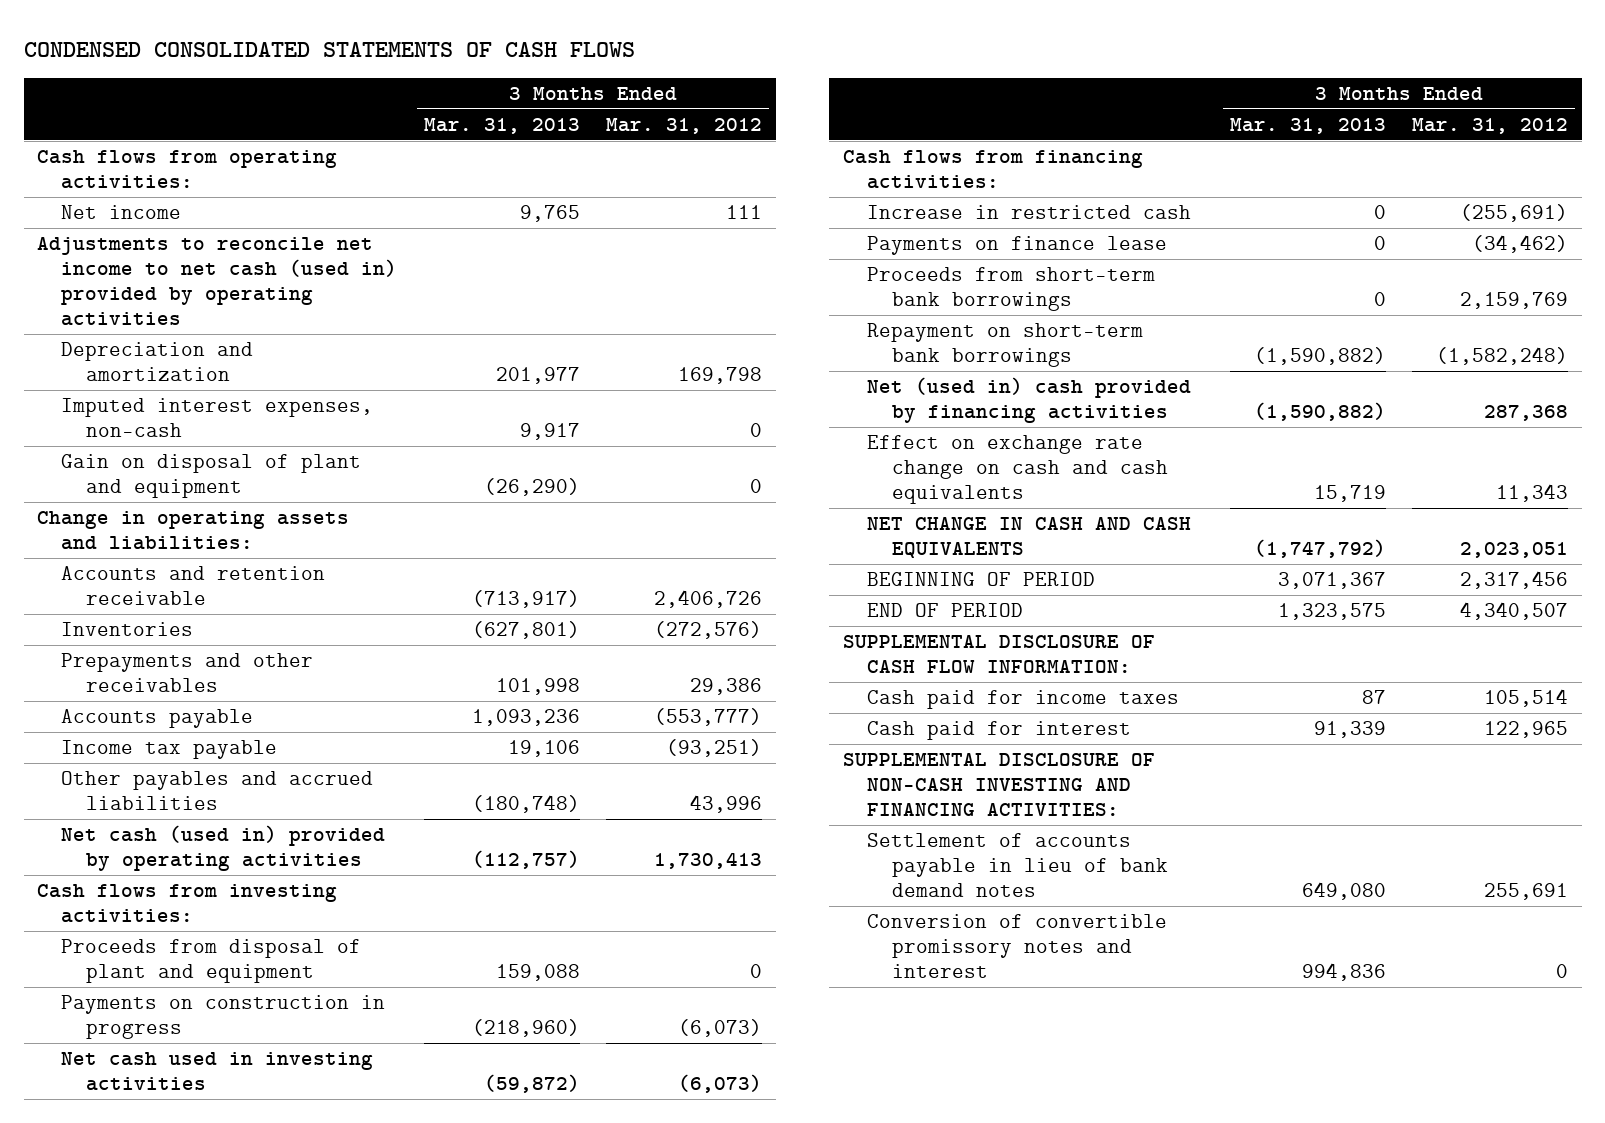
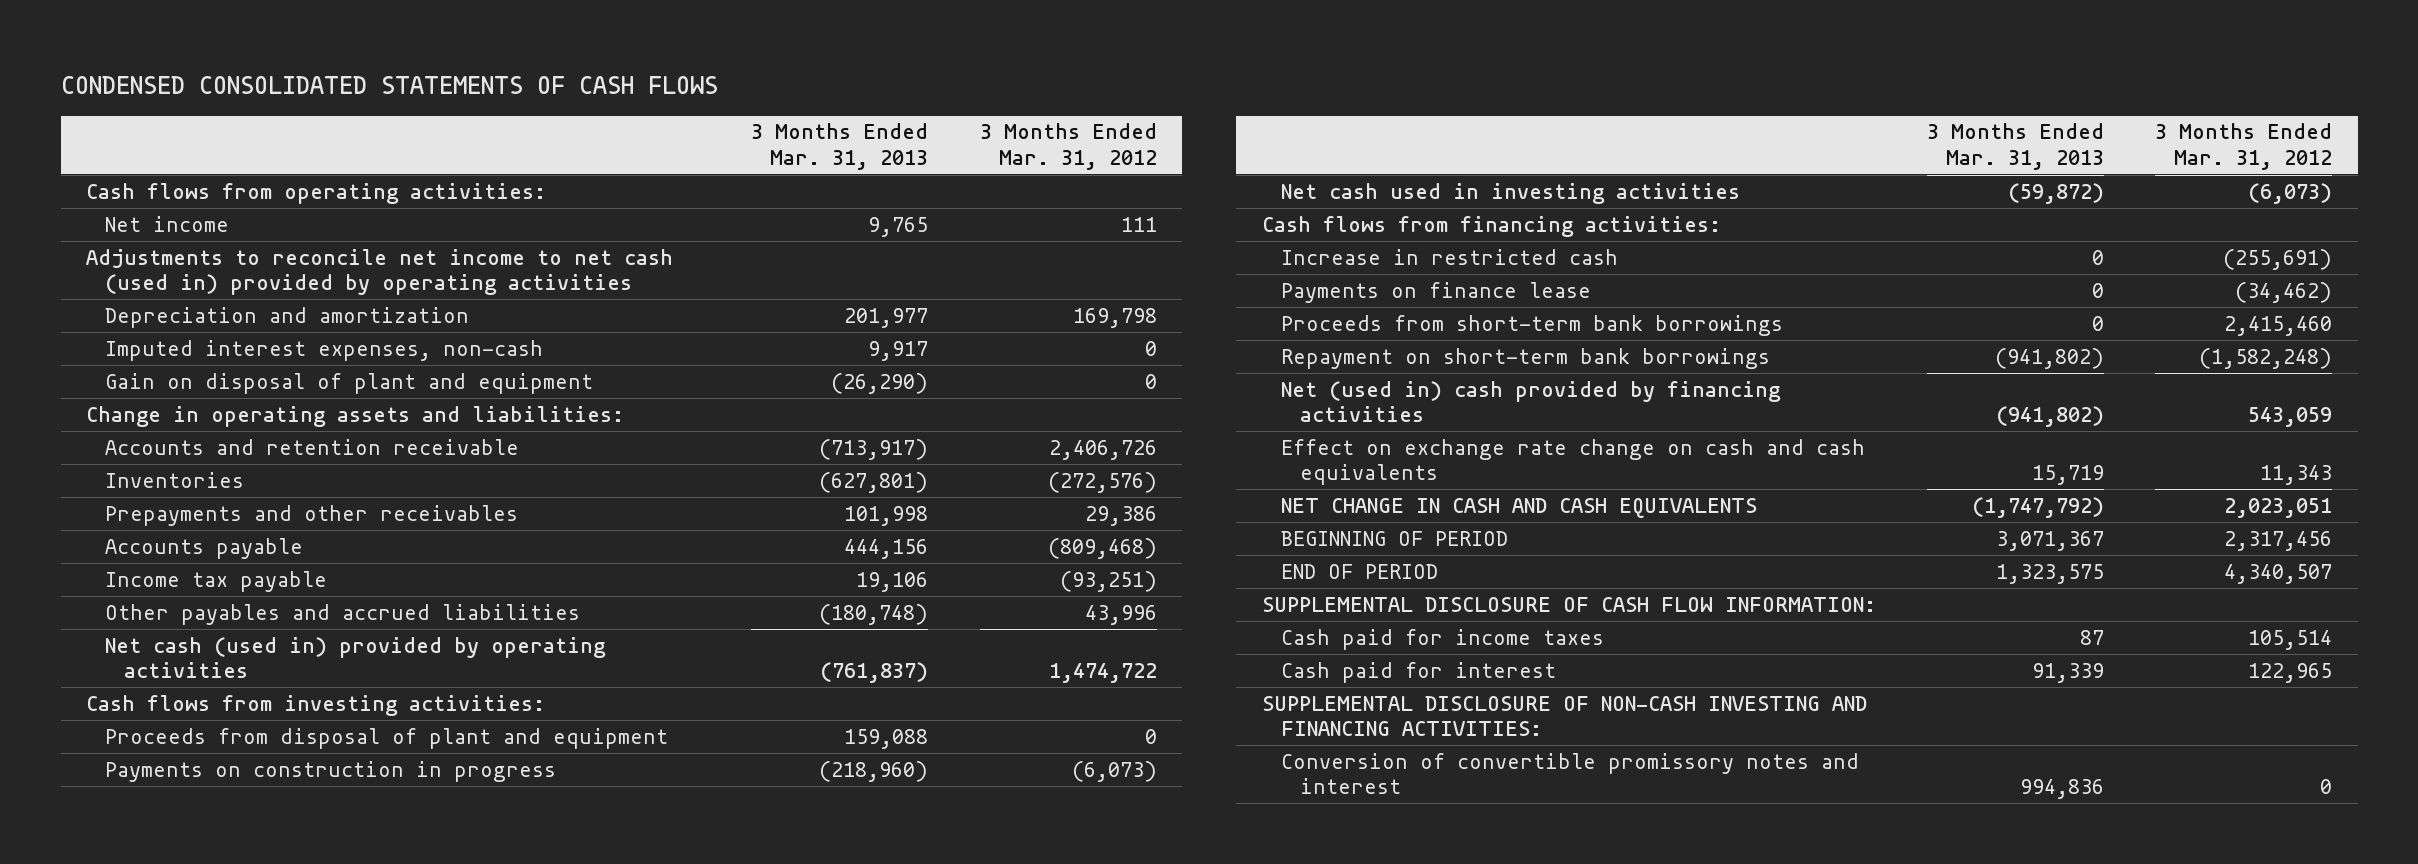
- Accounts payable | 1,093,236 | (553,777)
+ Accounts payable | 444,156 | (809,468)
- Net cash (used in) provided by operating activities | (112,757) | 1,730,413
+ Net cash (used in) provided by operating activities | (761,837) | 1,474,722
- Proceeds from short-term bank borrowings | 0 | 2,159,769
- Repayment on short-term bank borrowings | (1,590,882) | (1,582,248)
- Net (used in) cash provided by financing activities | (1,590,882) | 287,368
+ Proceeds from short-term bank borrowings | 0 | 2,415,460
+ Repayment on short-term bank borrowings | (941,802) | (1,582,248)
+ Net (used in) cash provided by financing activities | (941,802) | 543,059
- Settlement of accounts payable in lieu of bank demand notes | 649,080 | 255,691

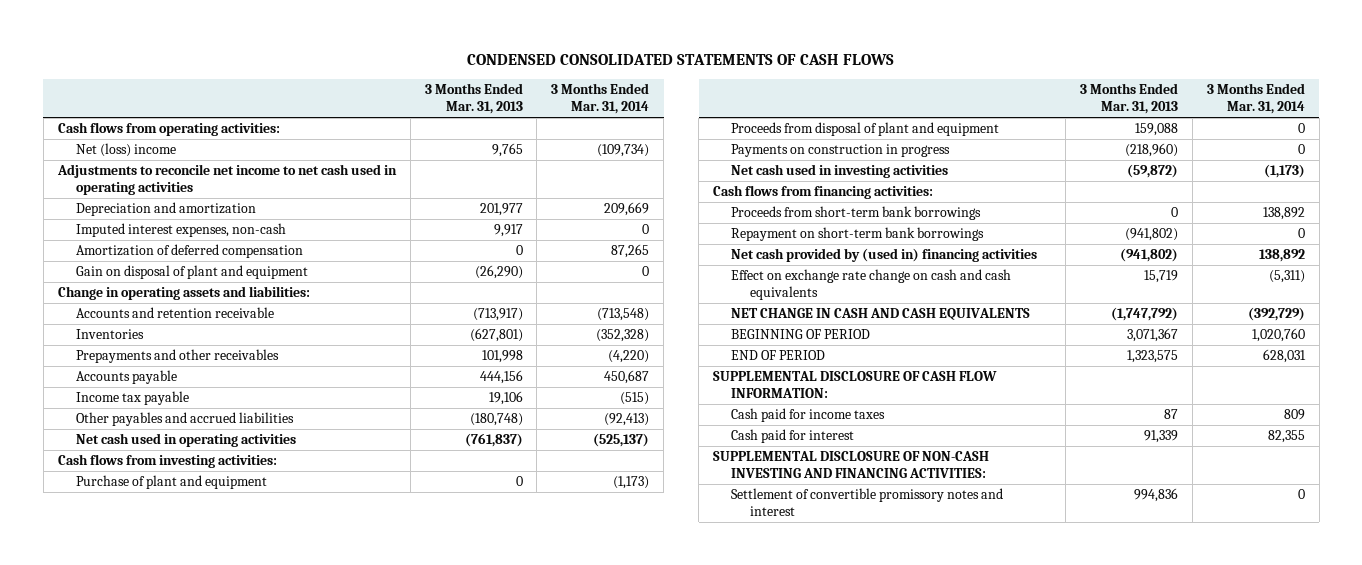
- | 3 Months Ended Mar. 31, 2013 | 3 Months Ended Mar. 31, 2012
+ | 3 Months Ended Mar. 31, 2013 | 3 Months Ended Mar. 31, 2014
- Net income | 9,765 | 111
- Adjustments to reconcile net income to net cash (used in) provided by operating activities
+ Net (loss) income | 9,765 | (109,734)
+ Adjustments to reconcile net income to net cash used in operating activities
+ Amortization of deferred compensation | 0 | 87,265
- Net cash (used in) provided by operating activities | (761,837) | 1,474,722
+ Net cash used in operating activities | (761,837) | (525,137)
+ Purchase of plant and equipment | 0 | (1,173)
- Increase in restricted cash | 0 | (255,691)
- Payments on finance lease | 0 | (34,462)
- Net (used in) cash provided by financing activities | (941,802) | 543,059
+ Net cash provided by (used in) financing activities | (941,802) | 138,892
- Conversion of convertible promissory notes and interest | 994,836 | 0
+ Settlement of convertible promissory notes and interest | 994,836 | 0

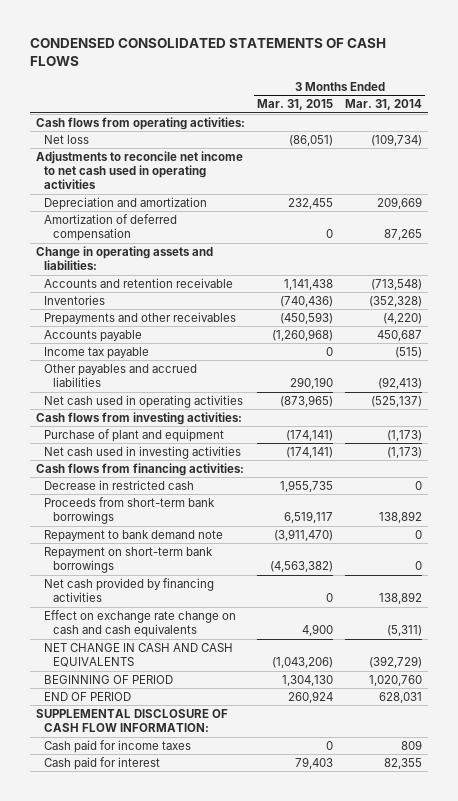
- | 3 Months Ended Mar. 31, 2013 | 3 Months Ended Mar. 31, 2014
+ | 3 Months Ended Mar. 31, 2015 | 3 Months Ended Mar. 31, 2014
- Net (loss) income | 9,765 | (109,734)
+ Net loss | (86,051) | (109,734)
- Imputed interest expenses, non-cash | 9,917 | 0
- Gain on disposal of plant and equipment | (26,290) | 0
- Proceeds from disposal of plant and equipment | 159,088 | 0
- Payments on construction in progress | (218,960) | 0
+ Decrease in restricted cash | 1,955,735 | 0
+ Repayment to bank demand note | (3,911,470) | 0
- Net cash provided by (used in) financing activities | (941,802) | 138,892
+ Net cash provided by financing activities | 0 | 138,892
- SUPPLEMENTAL DISCLOSURE OF NON-CASH INVESTING AND FINANCING ACTIVITIES:
- Settlement of convertible promissory notes and interest | 994,836 | 0

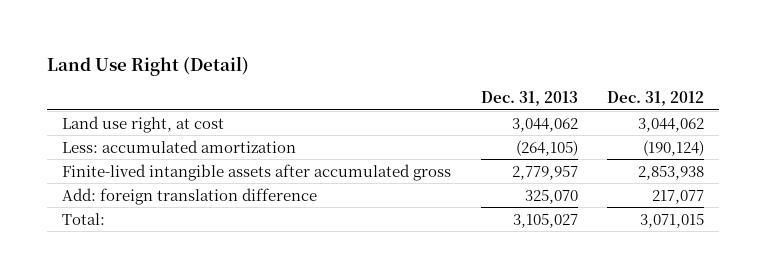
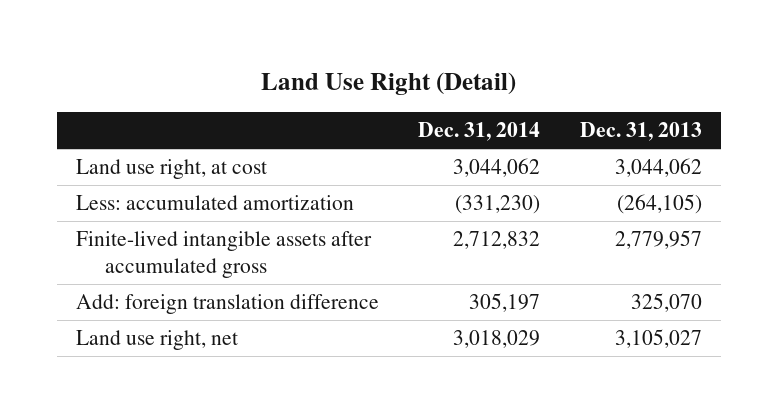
- | Dec. 31, 2013 | Dec. 31, 2012
+ | Dec. 31, 2014 | Dec. 31, 2013
- Total: | 3,105,027 | 3,071,015
+ Land use right, net | 3,018,029 | 3,105,027

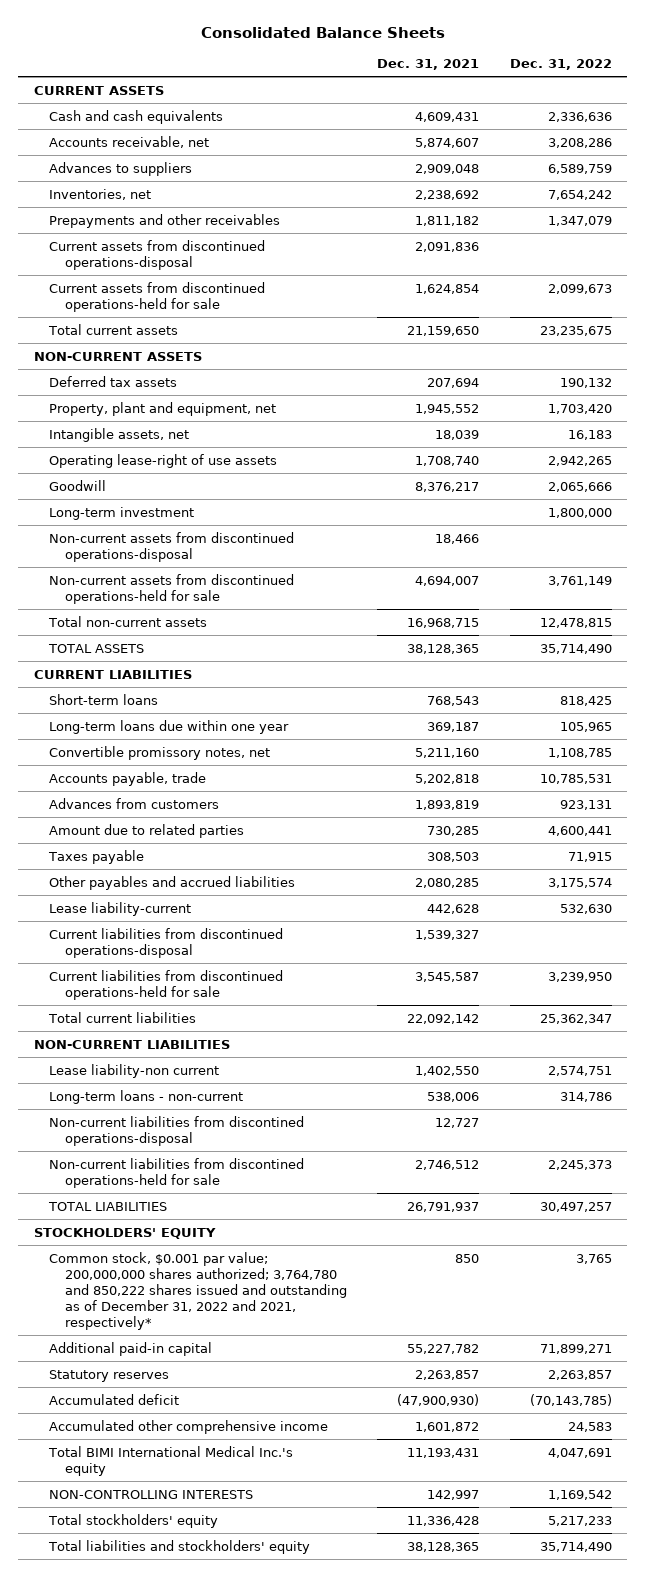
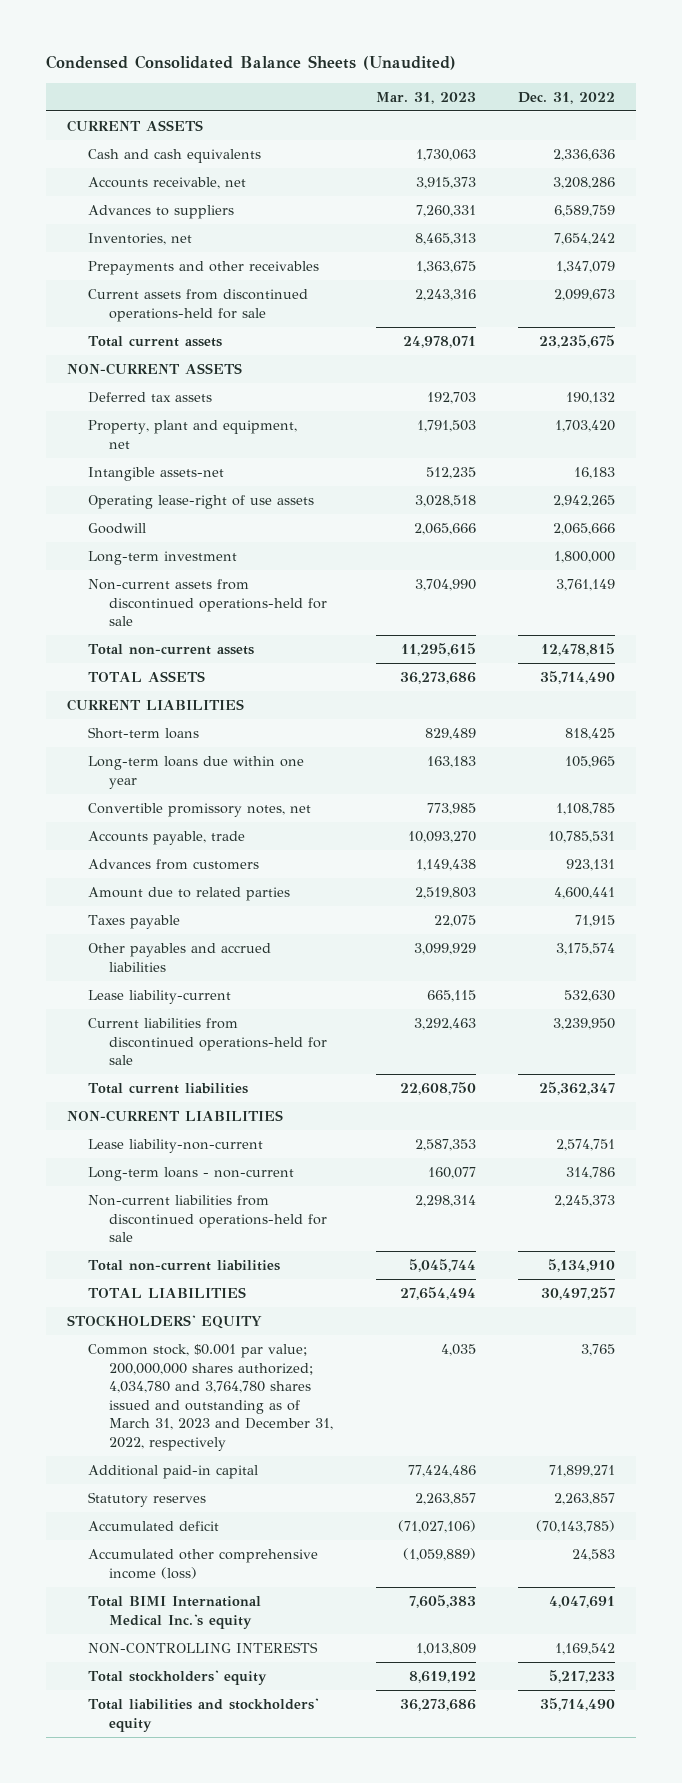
- Consolidated Balance Sheets
+ Condensed Consolidated Balance Sheets (Unaudited)
- | Dec. 31, 2021 | Dec. 31, 2022
+ | Mar. 31, 2023 | Dec. 31, 2022
- Current assets from discontinued operations-disposal | 2,091,836 |
- Intangible assets, net | 18,039 | 16,183
+ Intangible assets-net | 512,235 | 16,183
- Non-current assets from discontinued operations-disposal | 18,466 |
- Current liabilities from discontinued operations-disposal | 1,539,327 |
- Lease liability-non current | 1,402,550 | 2,574,751
+ Lease liability-non-current | 2,587,353 | 2,574,751
- Non-current liabilities from discontined operations-disposal | 12,727 |
- Non-current liabilities from discontined operations-held for sale | 2,746,512 | 2,245,373
+ Non-current liabilities from discontinued operations-held for sale | 2,298,314 | 2,245,373
+ Total non-current liabilities | 5,045,744 | 5,134,910
- Common stock, $0.001 par value; 200,000,000 shares authorized; 3,764,780 and 850,222 shares issued and outstanding as of December 31, 2022 and 2021, respectively* | 850 | 3,765
+ Common stock, $0.001 par value; 200,000,000 shares authorized; 4,034,780 and 3,764,780 shares issued and outstanding as of March 31, 2023 and December 31, 2022, respectively | 4,035 | 3,765
- Accumulated other comprehensive income | 1,601,872 | 24,583
+ Accumulated other comprehensive income (loss) | (1,059,889) | 24,583

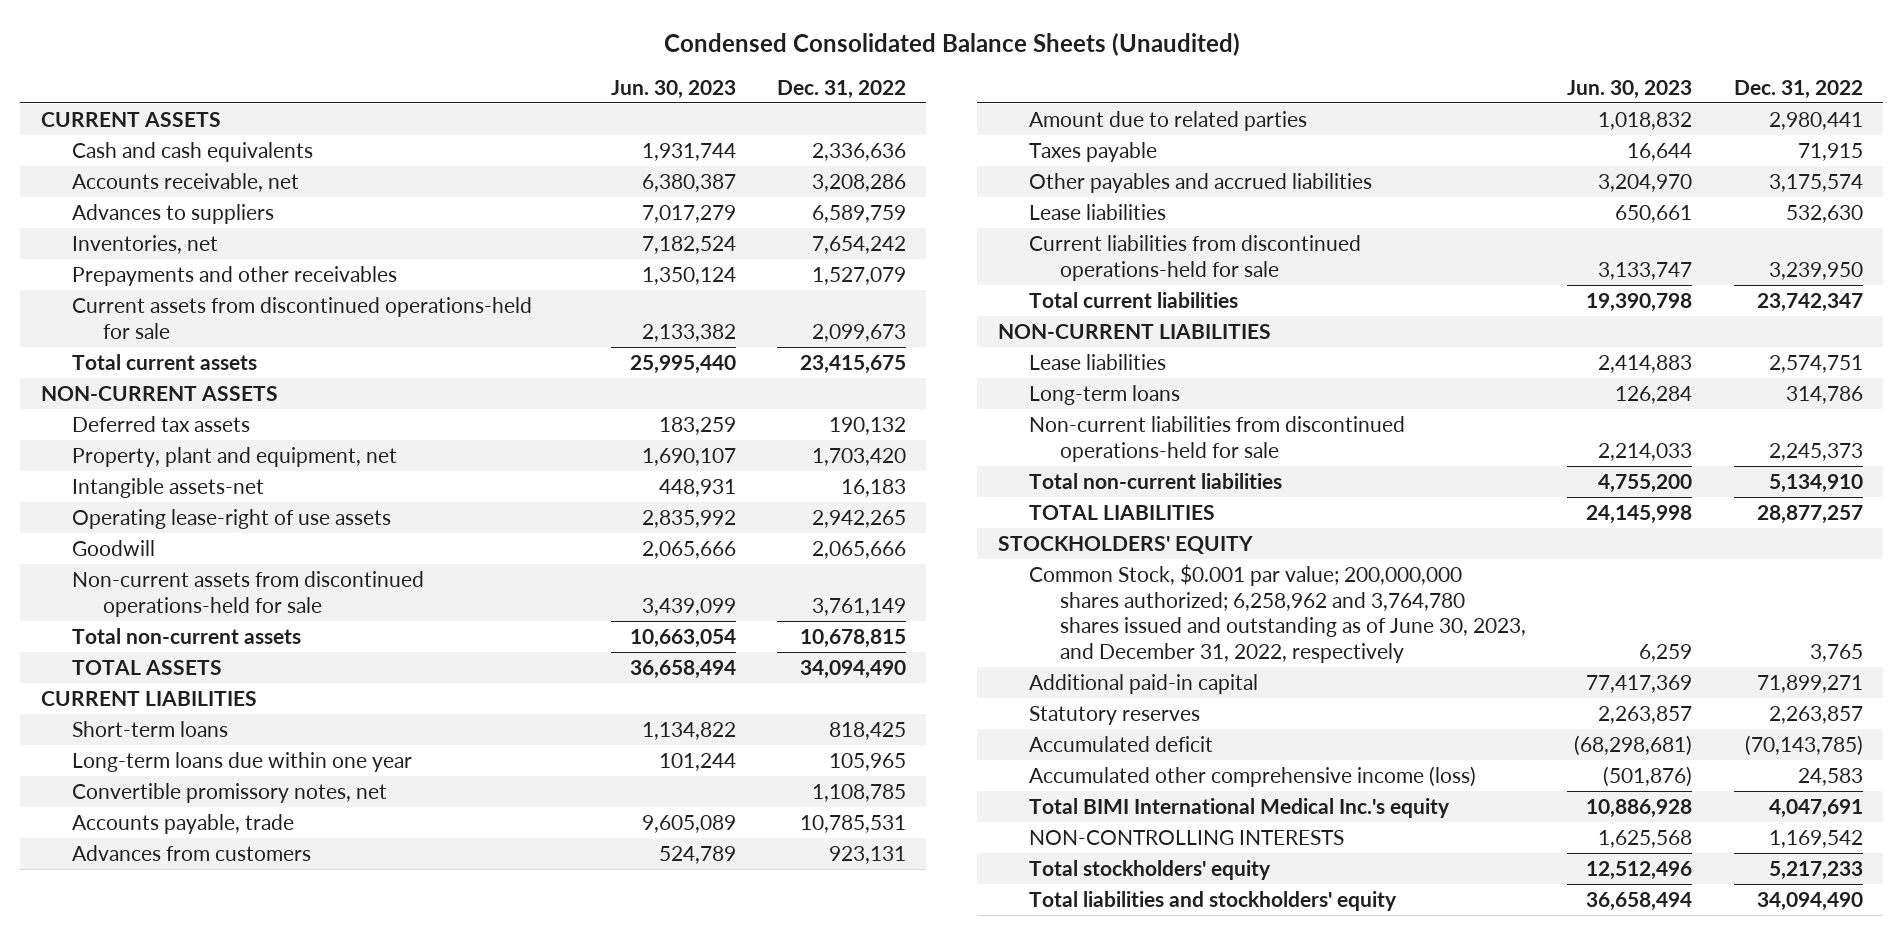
- | Mar. 31, 2023 | Dec. 31, 2022
+ | Jun. 30, 2023 | Dec. 31, 2022
- Prepayments and other receivables | 1,363,675 | 1,347,079
+ Prepayments and other receivables | 1,350,124 | 1,527,079
- Total current assets | 24,978,071 | 23,235,675
+ Total current assets | 25,995,440 | 23,415,675
- Long-term investment | | 1,800,000
- Total non-current assets | 11,295,615 | 12,478,815
- TOTAL ASSETS | 36,273,686 | 35,714,490
+ Total non-current assets | 10,663,054 | 10,678,815
+ TOTAL ASSETS | 36,658,494 | 34,094,490
- Amount due to related parties | 2,519,803 | 4,600,441
+ Amount due to related parties | 1,018,832 | 2,980,441
- Lease liability-current | 665,115 | 532,630
+ Lease liabilities | 650,661 | 532,630
- Total current liabilities | 22,608,750 | 25,362,347
+ Total current liabilities | 19,390,798 | 23,742,347
- Lease liability-non-current | 2,587,353 | 2,574,751
- Long-term loans - non-current | 160,077 | 314,786
+ Lease liabilities | 2,414,883 | 2,574,751
+ Long-term loans | 126,284 | 314,786
- TOTAL LIABILITIES | 27,654,494 | 30,497,257
+ TOTAL LIABILITIES | 24,145,998 | 28,877,257
- Common stock, $0.001 par value; 200,000,000 shares authorized; 4,034,780 and 3,764,780 shares issued and outstanding as of March 31, 2023 and December 31, 2022, respectively | 4,035 | 3,765
+ Common Stock, $0.001 par value; 200,000,000 shares authorized; 6,258,962 and 3,764,780 shares issued and outstanding as of June 30, 2023, and December 31, 2022, respectively | 6,259 | 3,765
- Total liabilities and stockholders' equity | 36,273,686 | 35,714,490
+ Total liabilities and stockholders' equity | 36,658,494 | 34,094,490

